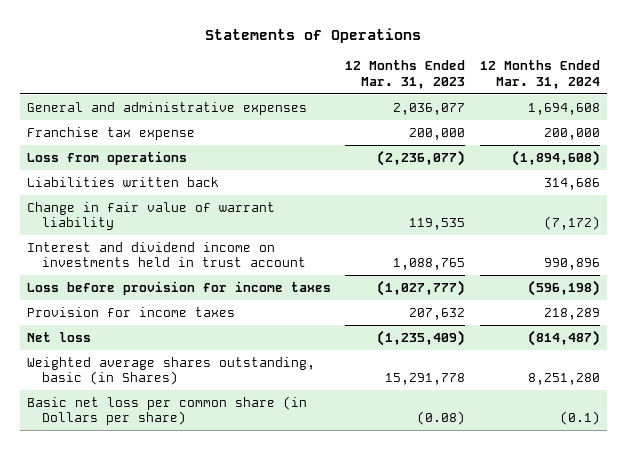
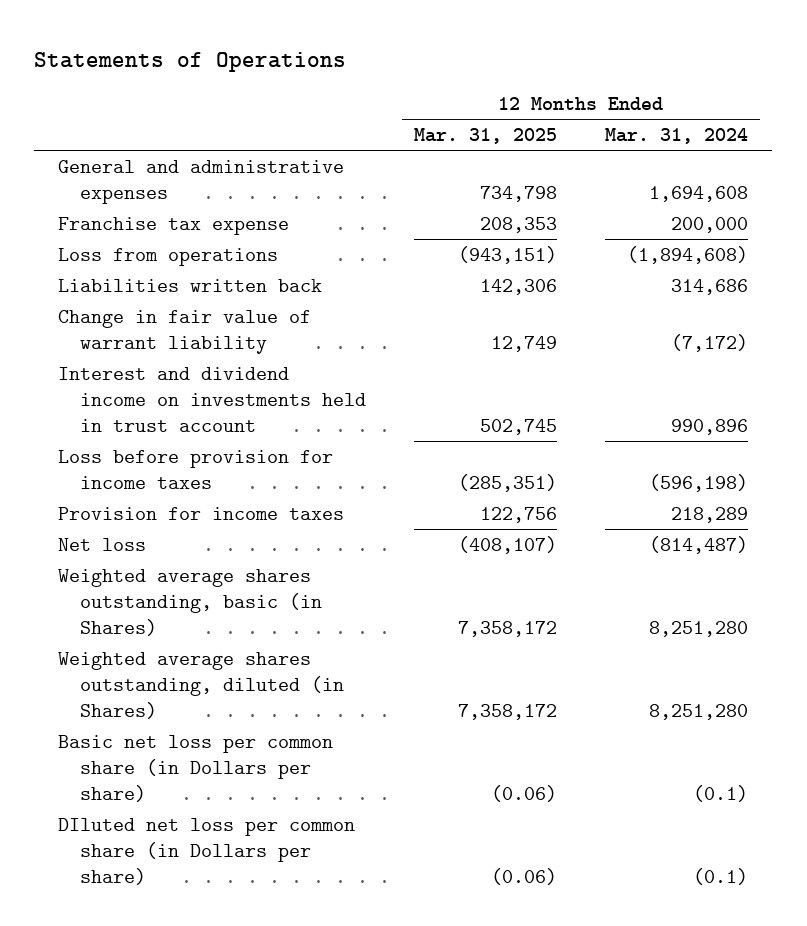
- | 12 Months Ended Mar. 31, 2023 | 12 Months Ended Mar. 31, 2024
+ | 12 Months Ended Mar. 31, 2025 | 12 Months Ended Mar. 31, 2024
+ Weighted average shares outstanding, diluted (in Shares) | 7,358,172 | 8,251,280
+ DIluted net loss per common share (in Dollars per share) | (0.06) | (0.1)

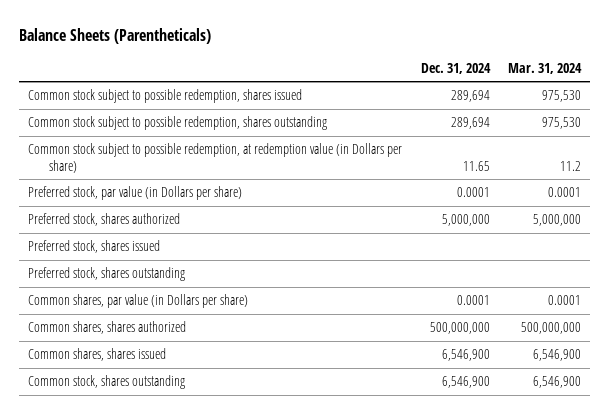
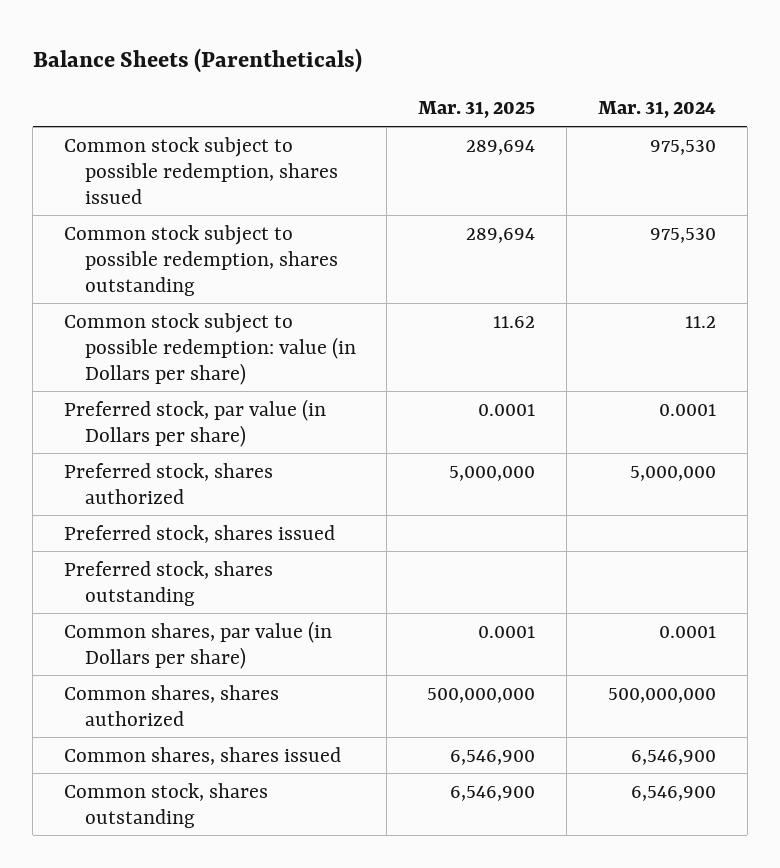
- | Dec. 31, 2024 | Mar. 31, 2024
+ | Mar. 31, 2025 | Mar. 31, 2024
- Common stock subject to possible redemption, at redemption value (in Dollars per share) | 11.65 | 11.2
+ Common stock subject to possible redemption: value (in Dollars per share) | 11.62 | 11.2

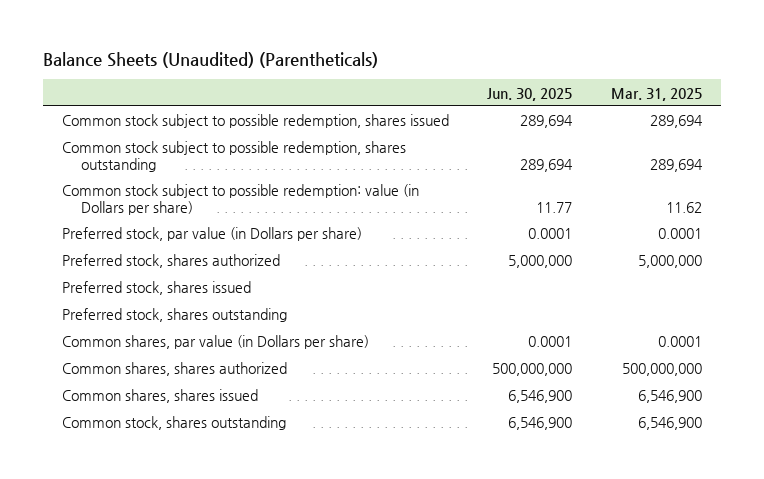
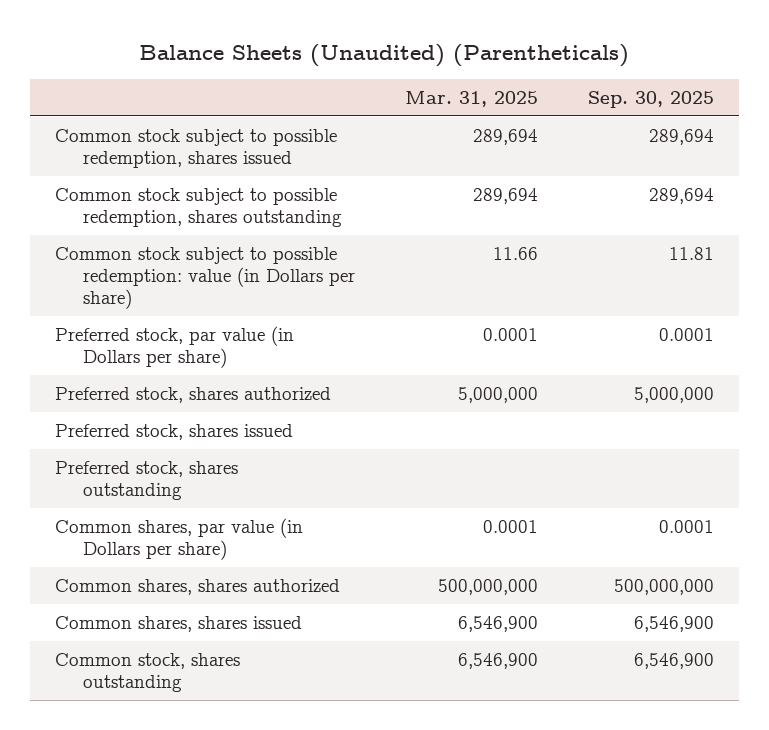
- | Jun. 30, 2025 | Mar. 31, 2025
+ | Mar. 31, 2025 | Sep. 30, 2025
- Common stock subject to possible redemption: value (in Dollars per share) | 11.77 | 11.62
+ Common stock subject to possible redemption: value (in Dollars per share) | 11.66 | 11.81

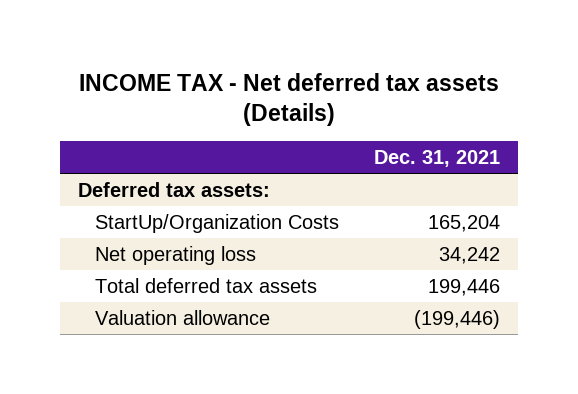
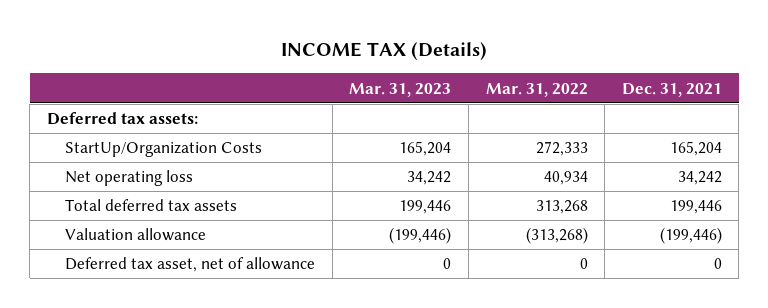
- INCOME TAX - Net deferred tax assets (Details)
+ INCOME TAX (Details)
- | Dec. 31, 2021
+ | Mar. 31, 2023 | Mar. 31, 2022 | Dec. 31, 2021
+ Deferred tax asset, net of allowance | 0 | 0 | 0

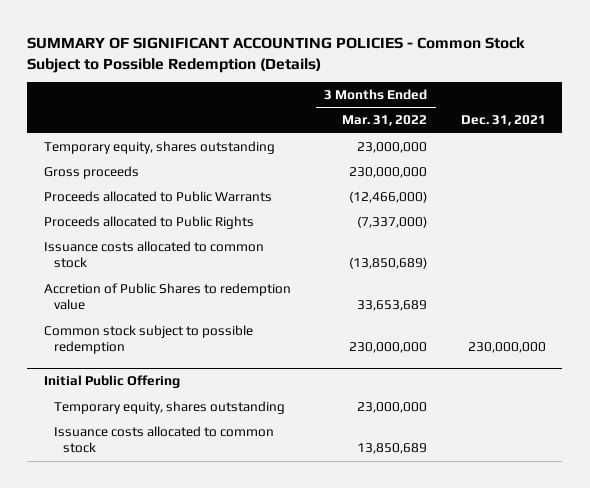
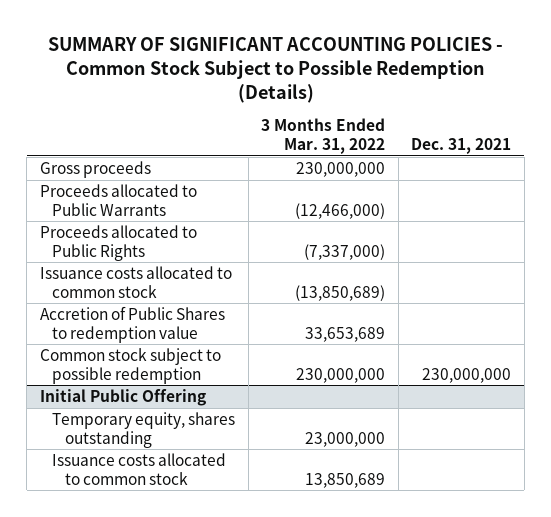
- Temporary equity, shares outstanding | 23,000,000 |

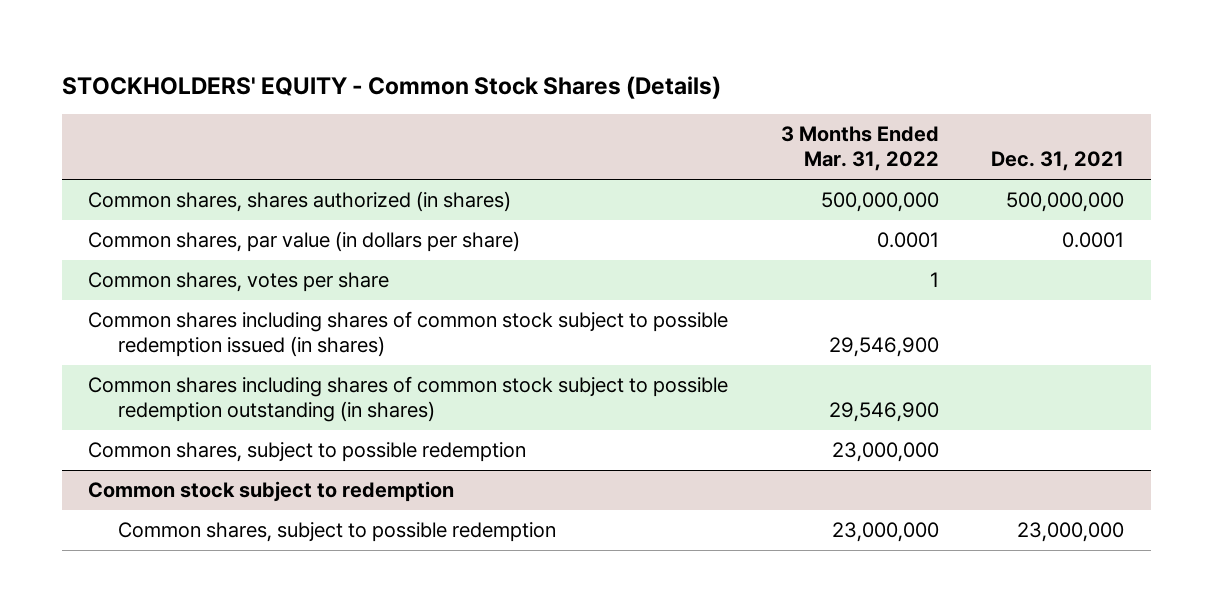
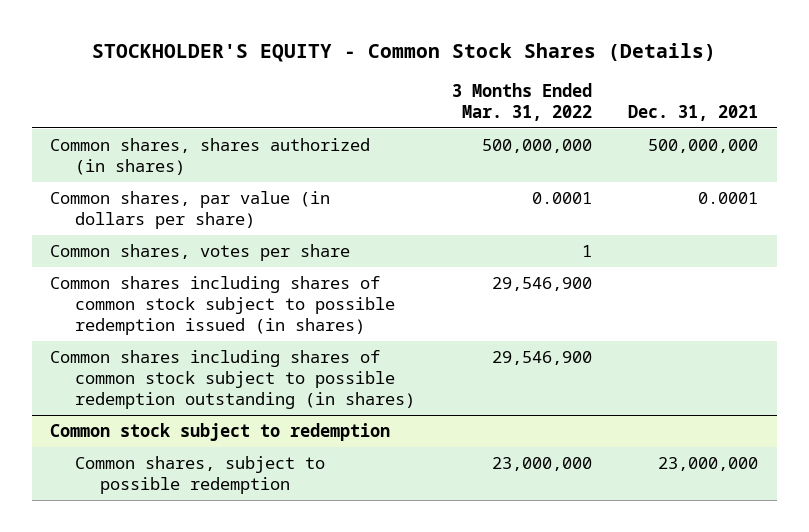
- STOCKHOLDERS' EQUITY - Common Stock Shares (Details)
+ STOCKHOLDER'S EQUITY - Common Stock Shares (Details)
- Common shares, subject to possible redemption | 23,000,000 |

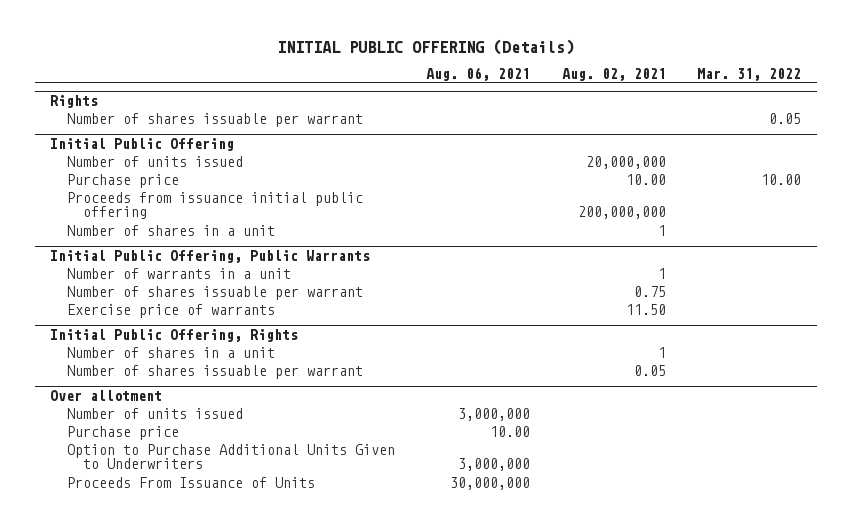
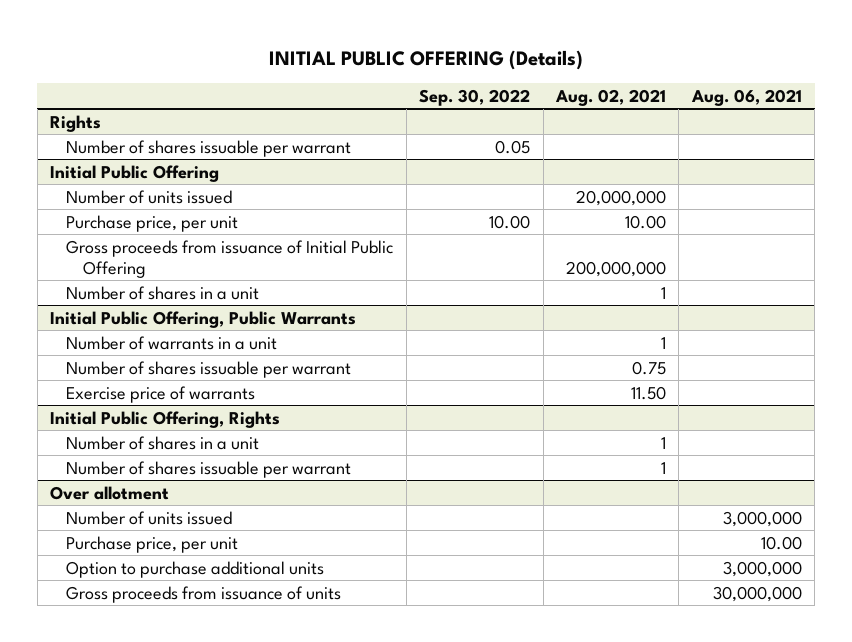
- | Aug. 06, 2021 | Aug. 02, 2021 | Mar. 31, 2022
+ | Sep. 30, 2022 | Aug. 02, 2021 | Aug. 06, 2021
@ Initial Public Offering
- Purchase price | | 10.00 | 10.00
- Proceeds from issuance initial public offering | | 200,000,000 |
+ Purchase price, per unit | 10.00 | 10.00 |
+ Gross proceeds from issuance of Initial Public Offering | | 200,000,000 |
@ Initial Public Offering, Rights
- Number of shares issuable per warrant | | 0.05 |
+ Number of shares issuable per warrant | | 1 |
@ Over allotment
- Purchase price | 10.00 | |
- Option to Purchase Additional Units Given to Underwriters | 3,000,000 | |
- Proceeds From Issuance of Units | 30,000,000 | |
+ Purchase price, per unit | | | 10.00
+ Option to purchase additional units | | | 3,000,000
+ Gross proceeds from issuance of units | | | 30,000,000

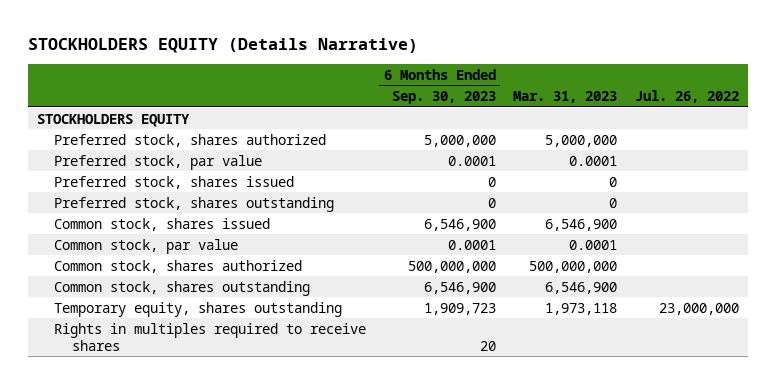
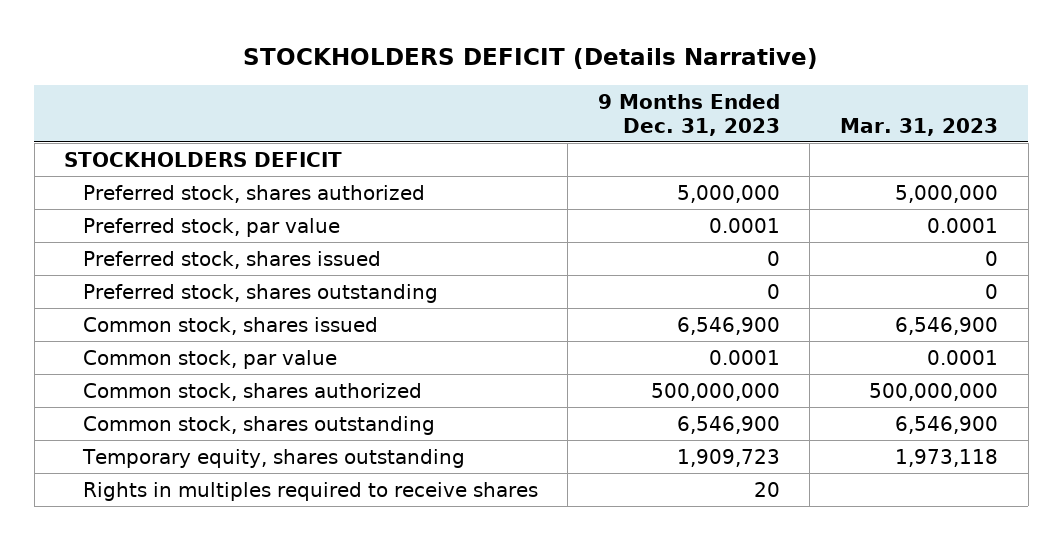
- STOCKHOLDERS EQUITY (Details Narrative)
+ STOCKHOLDERS DEFICIT (Details Narrative)
- | 6 Months Ended Sep. 30, 2023 | Mar. 31, 2023 | Jul. 26, 2022
+ | 9 Months Ended Dec. 31, 2023 | Mar. 31, 2023
- STOCKHOLDERS EQUITY
+ STOCKHOLDERS DEFICIT

